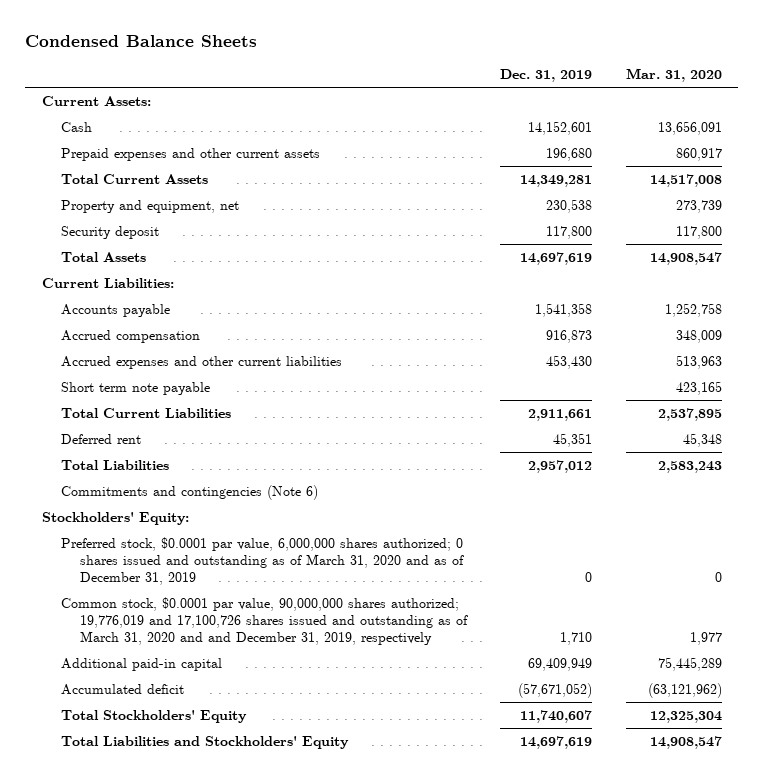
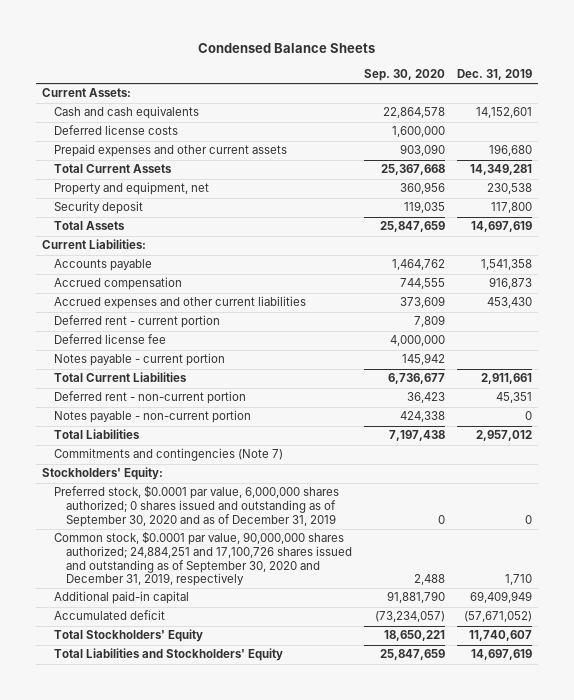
- | Dec. 31, 2019 | Mar. 31, 2020
+ | Sep. 30, 2020 | Dec. 31, 2019
- Cash | 14,152,601 | 13,656,091
+ Cash and cash equivalents | 22,864,578 | 14,152,601
+ Deferred license costs | 1,600,000 |
- Short term note payable | | 423,165
+ Deferred rent - current portion | 7,809 |
+ Deferred license fee | 4,000,000 |
+ Notes payable - current portion | 145,942 |
- Deferred rent | 45,351 | 45,348
+ Deferred rent - non-current portion | 36,423 | 45,351
+ Notes payable - non-current portion | 424,338 | 0
- Commitments and contingencies (Note 6)
+ Commitments and contingencies (Note 7)
- Preferred stock, $0.0001 par value, 6,000,000 shares authorized; 0 shares issued and outstanding as of March 31, 2020 and as of December 31, 2019 | 0 | 0
- Common stock, $0.0001 par value, 90,000,000 shares authorized; 19,776,019 and 17,100,726 shares issued and outstanding as of March 31, 2020 and and December 31, 2019, respectively | 1,710 | 1,977
+ Preferred stock, $0.0001 par value, 6,000,000 shares authorized; 0 shares issued and outstanding as of September 30, 2020 and as of December 31, 2019 | 0 | 0
+ Common stock, $0.0001 par value, 90,000,000 shares authorized; 24,884,251 and 17,100,726 shares issued and outstanding as of September 30, 2020 and December 31, 2019, respectively | 2,488 | 1,710

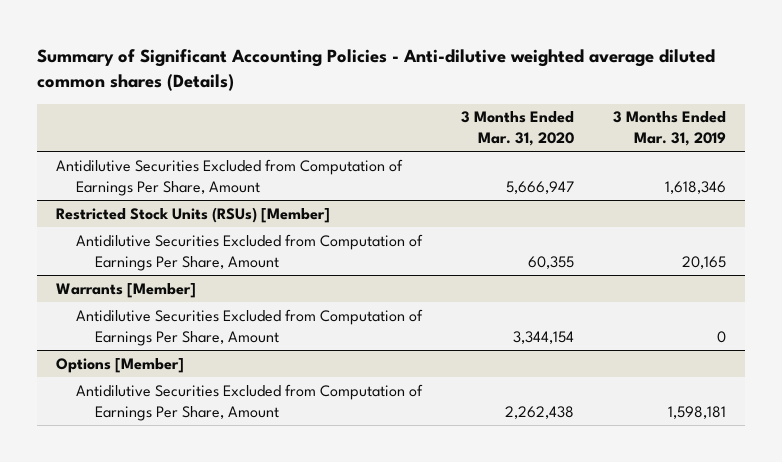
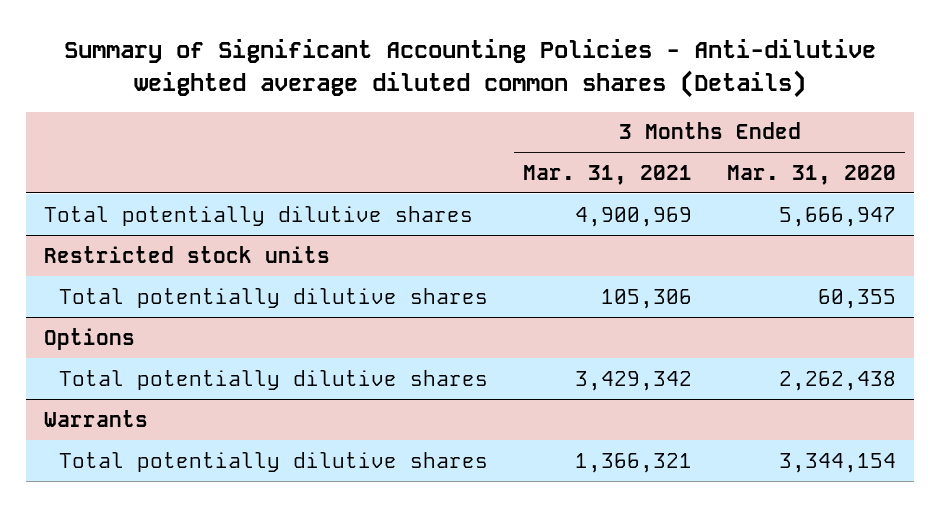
- | 3 Months Ended Mar. 31, 2020 | 3 Months Ended Mar. 31, 2019
+ | 3 Months Ended Mar. 31, 2021 | 3 Months Ended Mar. 31, 2020
- Antidilutive Securities Excluded from Computation of Earnings Per Share, Amount | 5,666,947 | 1,618,346
- Restricted Stock Units (RSUs) [Member]
- Antidilutive Securities Excluded from Computation of Earnings Per Share, Amount | 60,355 | 20,165
- Warrants [Member]
- Antidilutive Securities Excluded from Computation of Earnings Per Share, Amount | 3,344,154 | 0
- Options [Member]
- Antidilutive Securities Excluded from Computation of Earnings Per Share, Amount | 2,262,438 | 1,598,181
+ Total potentially dilutive shares | 4,900,969 | 5,666,947
+ Restricted stock units
+ Total potentially dilutive shares | 105,306 | 60,355
+ Options
+ Total potentially dilutive shares | 3,429,342 | 2,262,438
+ Warrants
+ Total potentially dilutive shares | 1,366,321 | 3,344,154

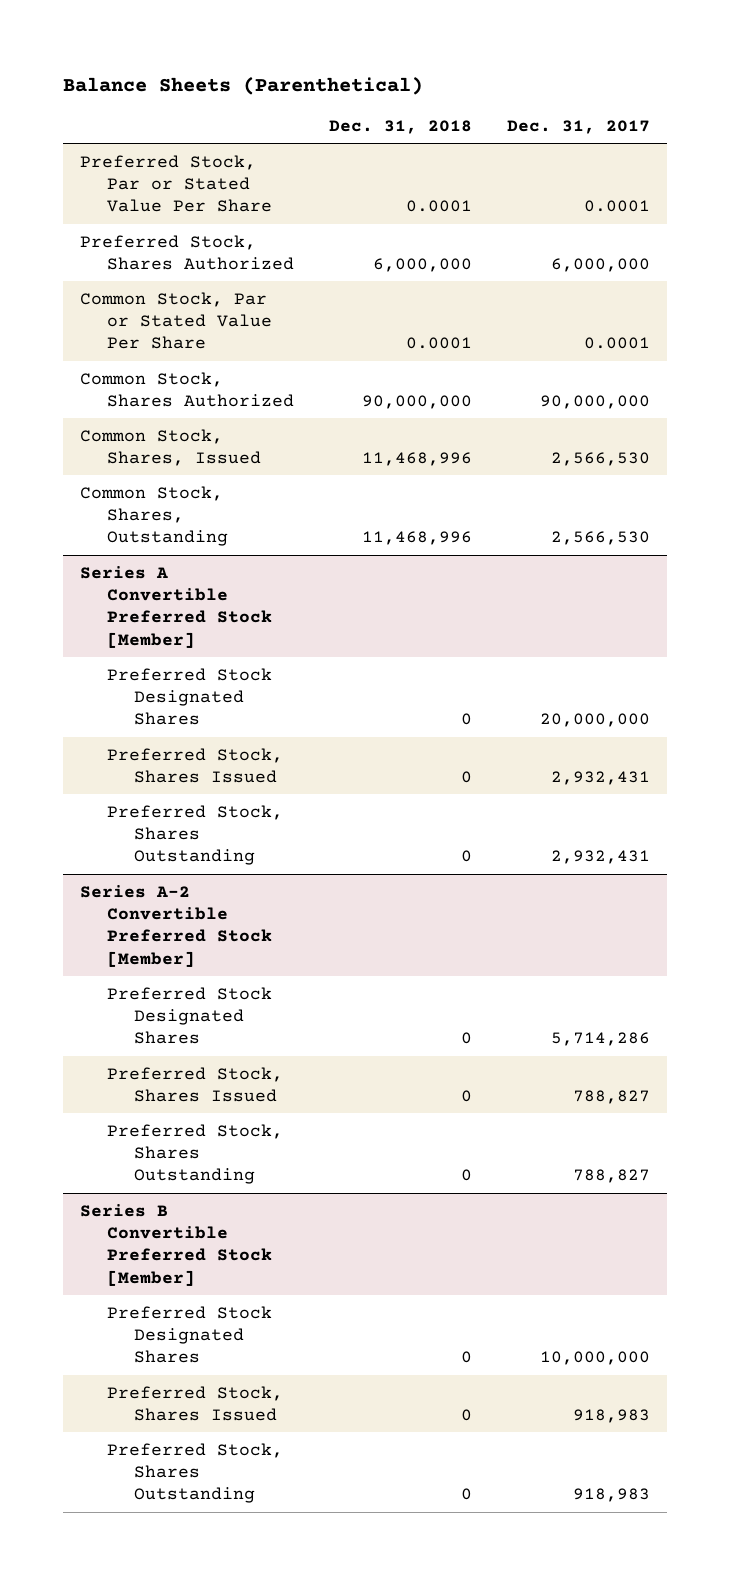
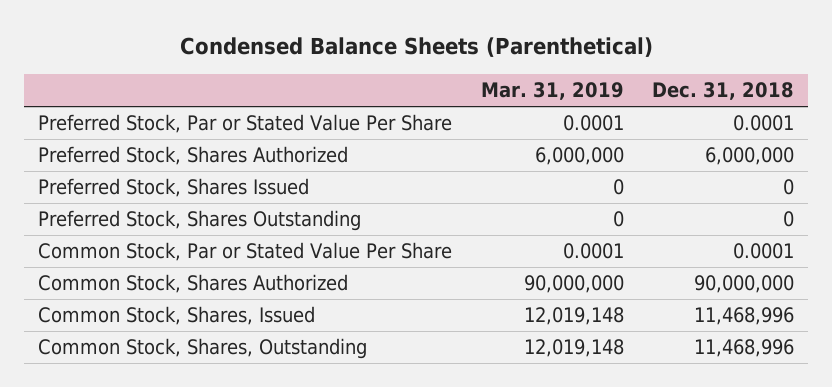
- Balance Sheets (Parenthetical)
+ Condensed Balance Sheets (Parenthetical)
- | Dec. 31, 2018 | Dec. 31, 2017
+ | Mar. 31, 2019 | Dec. 31, 2018
+ Preferred Stock, Shares Issued | 0 | 0
+ Preferred Stock, Shares Outstanding | 0 | 0
- Series A Convertible Preferred Stock [Member]
- Preferred Stock Designated Shares | 0 | 20,000,000
- Preferred Stock, Shares Issued | 0 | 2,932,431
- Preferred Stock, Shares Outstanding | 0 | 2,932,431
- Series A-2 Convertible Preferred Stock [Member]
- Preferred Stock Designated Shares | 0 | 5,714,286
- Preferred Stock, Shares Issued | 0 | 788,827
- Preferred Stock, Shares Outstanding | 0 | 788,827
- Series B Convertible Preferred Stock [Member]
- Preferred Stock Designated Shares | 0 | 10,000,000
- Preferred Stock, Shares Issued | 0 | 918,983
- Preferred Stock, Shares Outstanding | 0 | 918,983

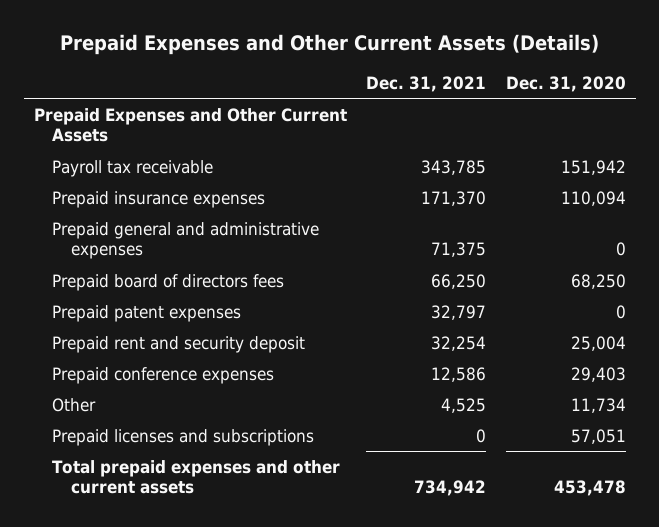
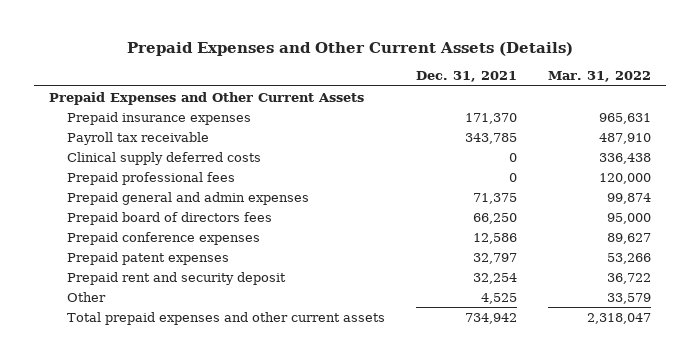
- | Dec. 31, 2021 | Dec. 31, 2020
+ | Dec. 31, 2021 | Mar. 31, 2022
- Prepaid general and administrative expenses | 71,375 | 0
moved down: Payroll tax receivable | 343,785 | 487,910
+ Clinical supply deferred costs | 0 | 336,438
+ Prepaid professional fees | 0 | 120,000
+ Prepaid general and admin expenses | 71,375 | 99,874
moved up: Prepaid conference expenses | 12,586 | 89,627
- Prepaid licenses and subscriptions | 0 | 57,051

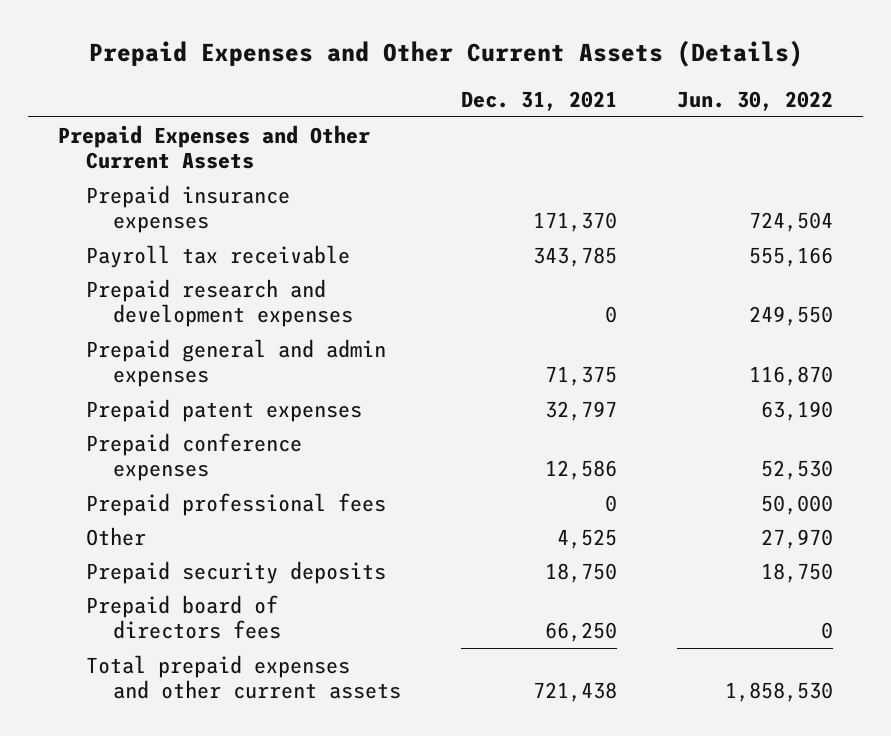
- | Dec. 31, 2021 | Mar. 31, 2022
+ | Dec. 31, 2021 | Jun. 30, 2022
- Clinical supply deferred costs | 0 | 336,438
+ Prepaid research and development expenses | 0 | 249,550
- Prepaid rent and security deposit | 32,254 | 36,722
moved down: Prepaid conference expenses | 12,586 | 52,530
moved down: Prepaid professional fees | 0 | 50,000
- Total prepaid expenses and other current assets | 734,942 | 2,318,047
+ Prepaid security deposits | 18,750 | 18,750
moved down: Prepaid board of directors fees | 66,250 | 0
+ Total prepaid expenses and other current assets | 721,438 | 1,858,530

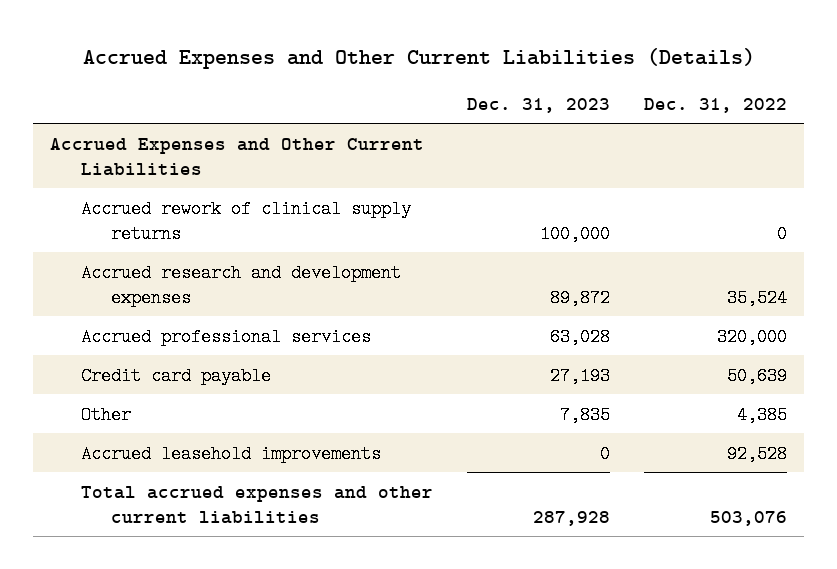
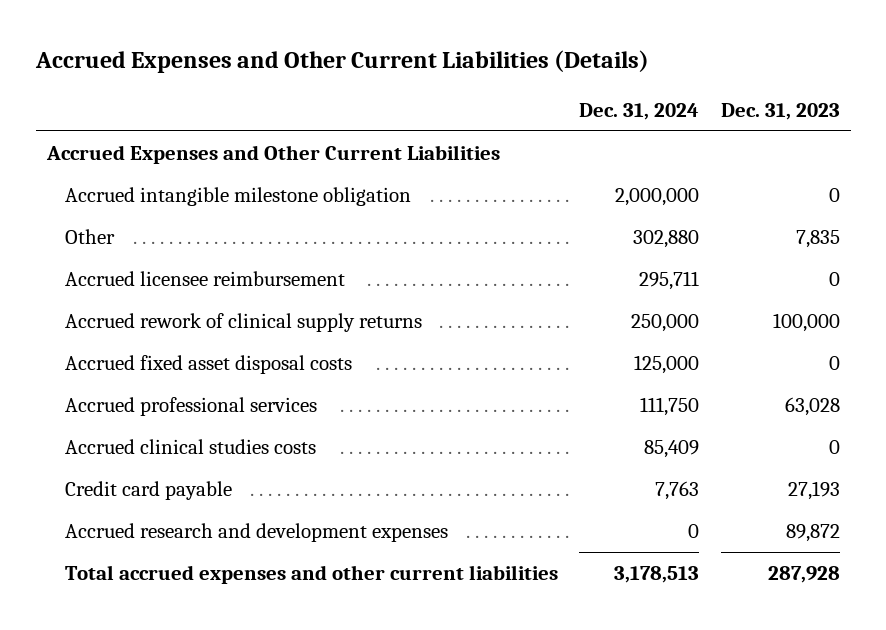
- | Dec. 31, 2023 | Dec. 31, 2022
+ | Dec. 31, 2024 | Dec. 31, 2023
+ Accrued intangible milestone obligation | 2,000,000 | 0
moved up: Other | 302,880 | 7,835
+ Accrued licensee reimbursement | 295,711 | 0
+ Accrued fixed asset disposal costs | 125,000 | 0
+ Accrued clinical studies costs | 85,409 | 0
- Accrued leasehold improvements | 0 | 92,528
moved down: Accrued research and development expenses | 0 | 89,872

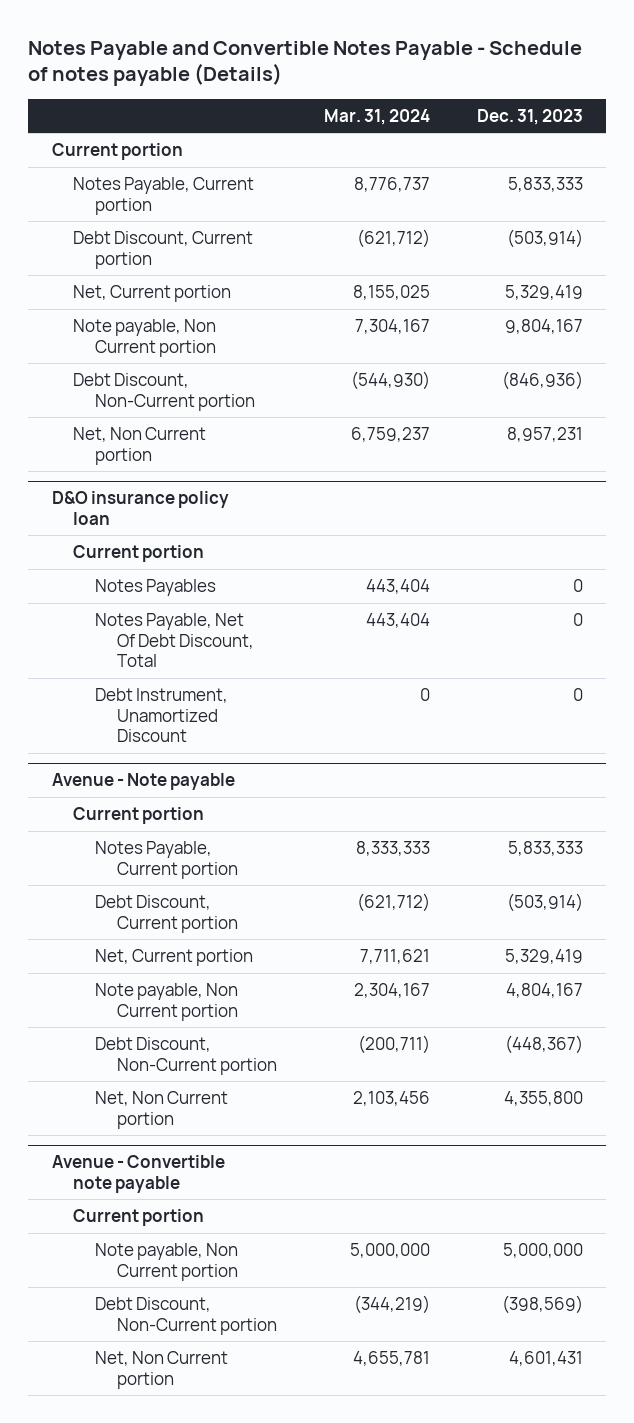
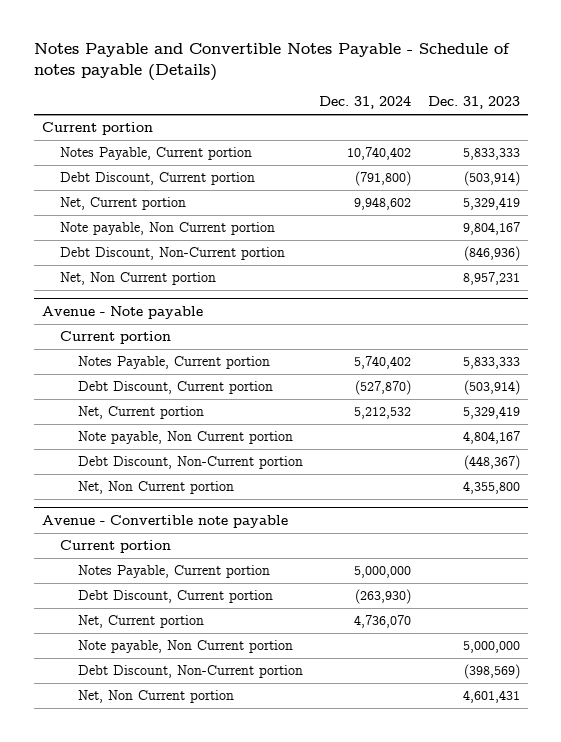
- | Mar. 31, 2024 | Dec. 31, 2023
+ | Dec. 31, 2024 | Dec. 31, 2023
- D&O insurance policy loan
- Current portion
- Notes Payables | 443,404 | 0
- Notes Payable, Net Of Debt Discount, Total | 443,404 | 0
- Debt Instrument, Unamortized Discount | 0 | 0
@ Avenue - Convertible note payable
+ Notes Payable, Current portion | 5,000,000 |
+ Debt Discount, Current portion | (263,930) |
+ Net, Current portion | 4,736,070 |

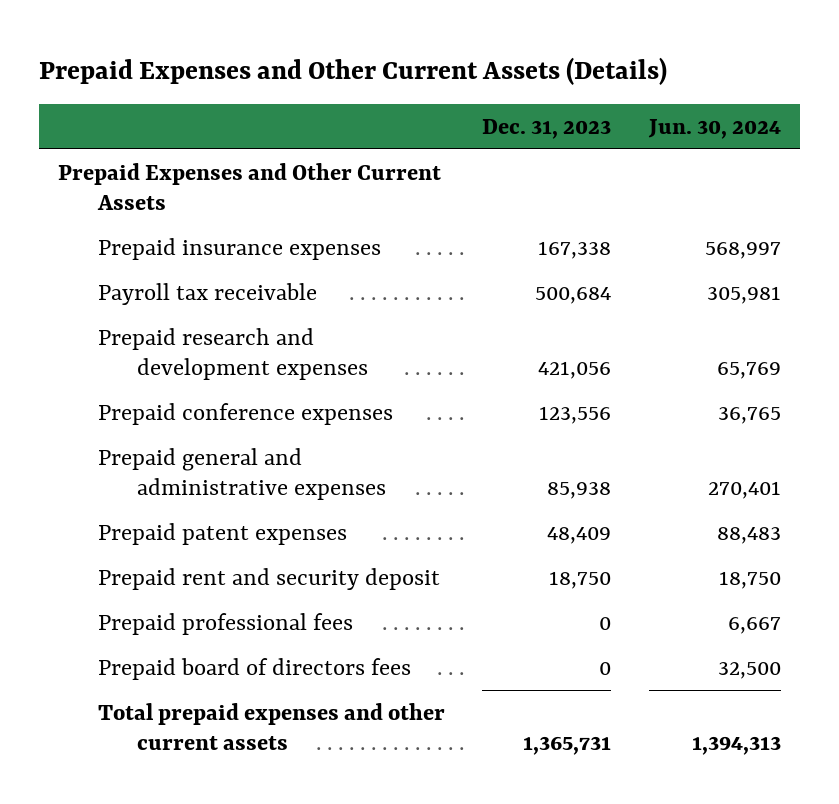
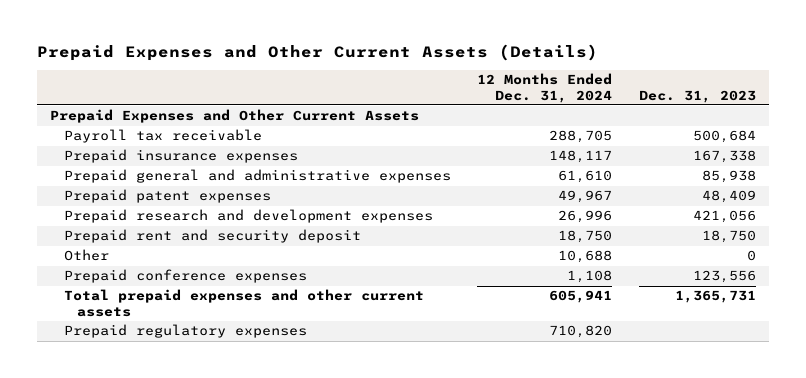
- | Dec. 31, 2023 | Jun. 30, 2024
+ | 12 Months Ended Dec. 31, 2024 | Dec. 31, 2023
moved down: Prepaid insurance expenses | 148,117 | 167,338
moved down: Prepaid research and development expenses | 26,996 | 421,056
- Prepaid professional fees | 0 | 6,667
- Prepaid board of directors fees | 0 | 32,500
+ Other | 10,688 | 0
moved down: Prepaid conference expenses | 1,108 | 123,556
+ Prepaid regulatory expenses | 710,820 |

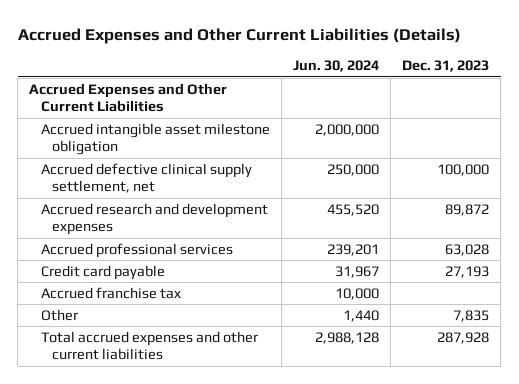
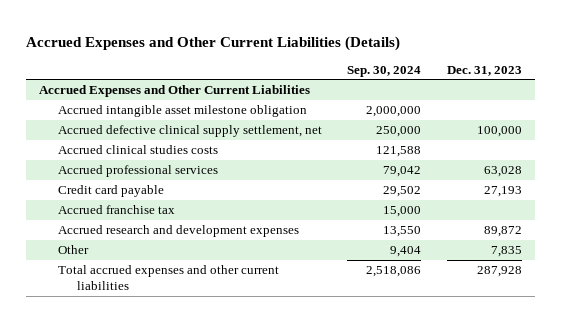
- | Jun. 30, 2024 | Dec. 31, 2023
+ | Sep. 30, 2024 | Dec. 31, 2023
+ Accrued clinical studies costs | 121,588 |
moved down: Accrued research and development expenses | 13,550 | 89,872

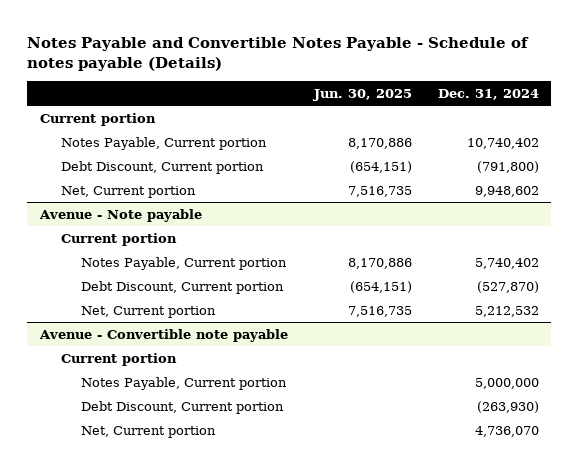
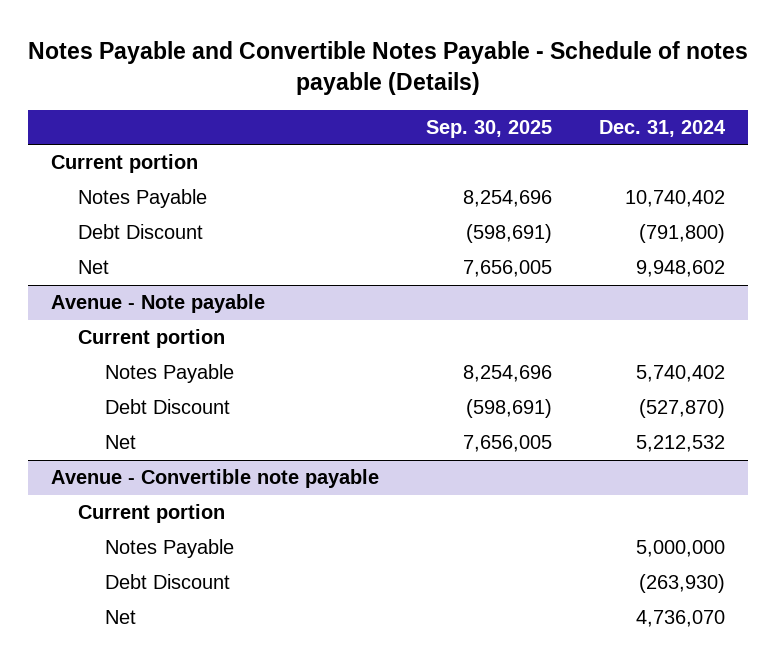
- | Jun. 30, 2025 | Dec. 31, 2024
+ | Sep. 30, 2025 | Dec. 31, 2024
- Notes Payable, Current portion | 8,170,886 | 10,740,402
- Debt Discount, Current portion | (654,151) | (791,800)
- Net, Current portion | 7,516,735 | 9,948,602
+ Notes Payable | 8,254,696 | 10,740,402
+ Debt Discount | (598,691) | (791,800)
+ Net | 7,656,005 | 9,948,602
@ Avenue - Note payable
- Notes Payable, Current portion | 8,170,886 | 5,740,402
- Debt Discount, Current portion | (654,151) | (527,870)
- Net, Current portion | 7,516,735 | 5,212,532
+ Notes Payable | 8,254,696 | 5,740,402
+ Debt Discount | (598,691) | (527,870)
+ Net | 7,656,005 | 5,212,532
@ Avenue - Convertible note payable
- Notes Payable, Current portion | | 5,000,000
- Debt Discount, Current portion | | (263,930)
- Net, Current portion | | 4,736,070
+ Notes Payable | | 5,000,000
+ Debt Discount | | (263,930)
+ Net | | 4,736,070

